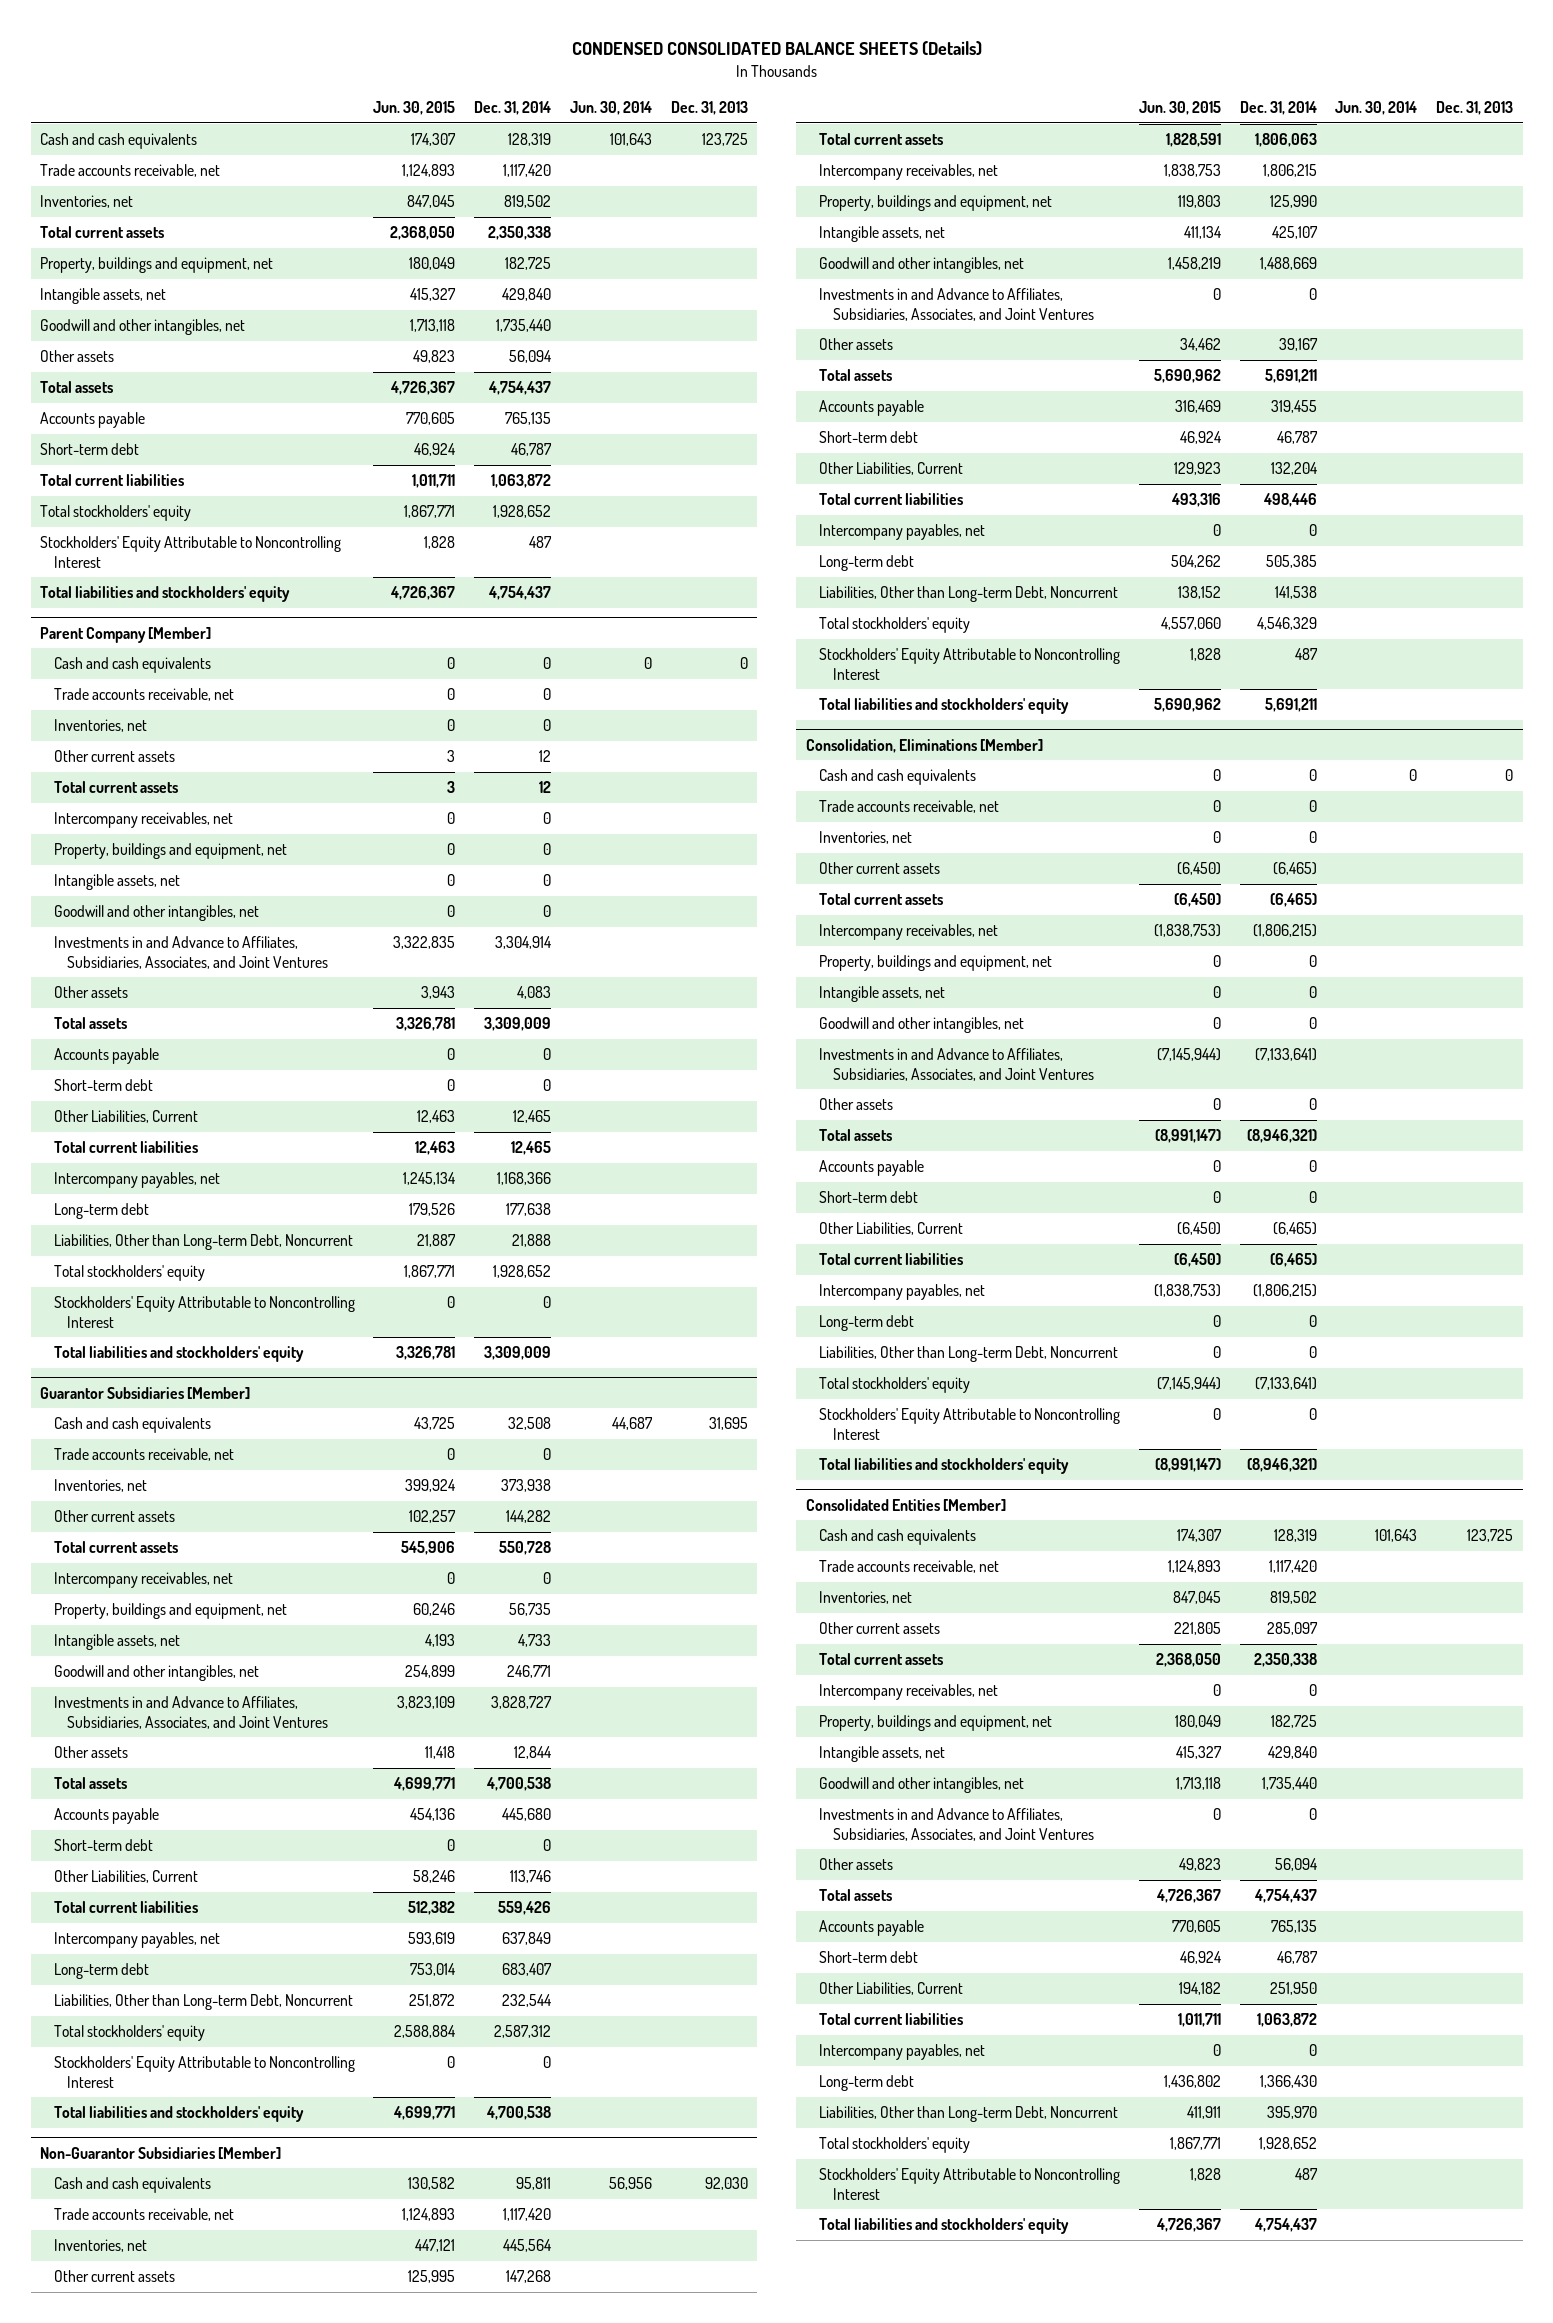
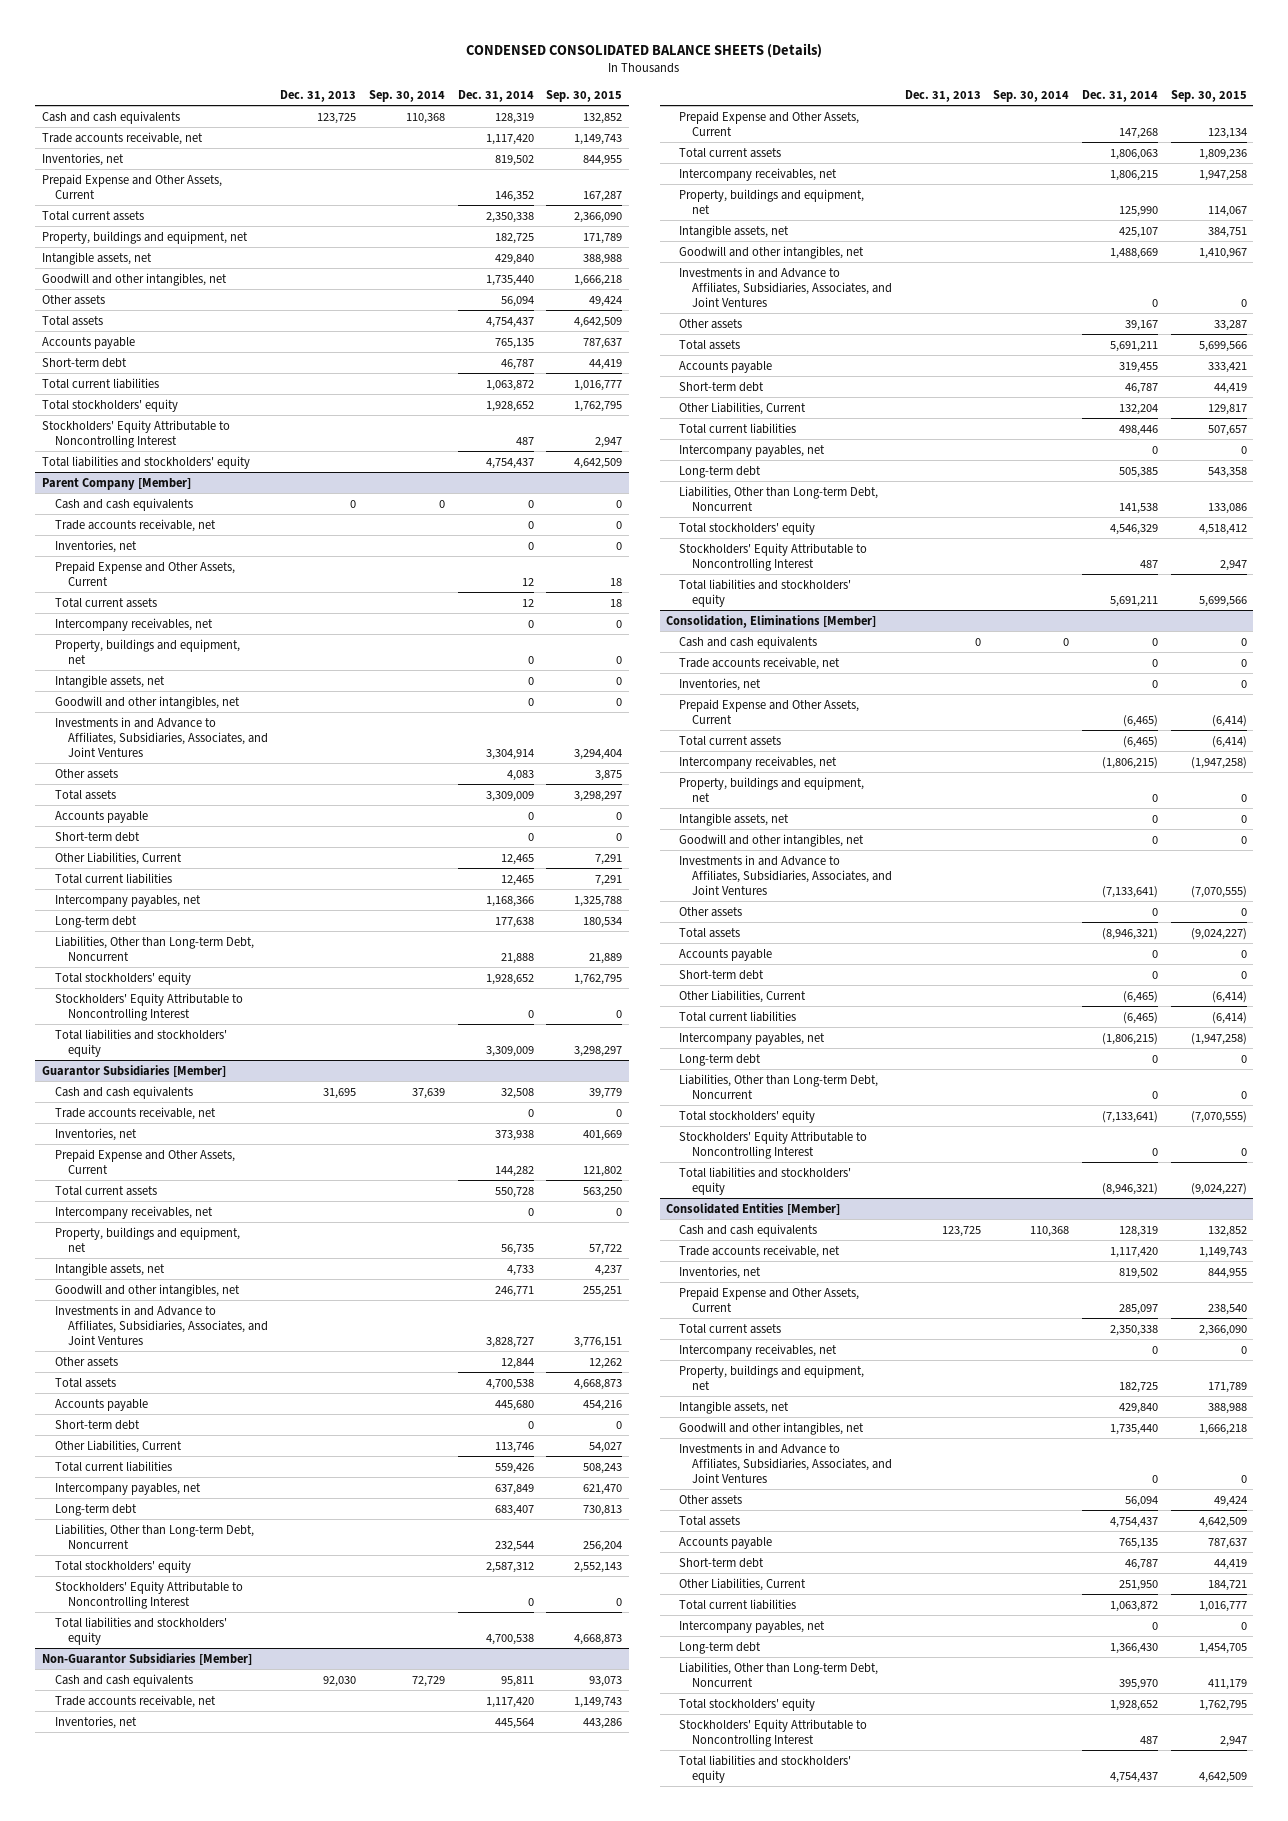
- | Jun. 30, 2015 | Dec. 31, 2014 | Jun. 30, 2014 | Dec. 31, 2013
+ | Dec. 31, 2013 | Sep. 30, 2014 | Dec. 31, 2014 | Sep. 30, 2015
+ Prepaid Expense and Other Assets, Current | | | 146,352 | 167,287
@ Parent Company [Member]
- Other current assets | 3 | 12 | |
+ Prepaid Expense and Other Assets, Current | | | 12 | 18
@ Guarantor Subsidiaries [Member]
- Other current assets | 102,257 | 144,282 | |
+ Prepaid Expense and Other Assets, Current | | | 144,282 | 121,802
@ Non-Guarantor Subsidiaries [Member]
- Other current assets | 125,995 | 147,268 | |
+ Prepaid Expense and Other Assets, Current | | | 147,268 | 123,134
@ Consolidation, Eliminations [Member]
- Other current assets | (6,450) | (6,465) | |
+ Prepaid Expense and Other Assets, Current | | | (6,465) | (6,414)
@ Consolidated Entities [Member]
- Other current assets | 221,805 | 285,097 | |
+ Prepaid Expense and Other Assets, Current | | | 285,097 | 238,540

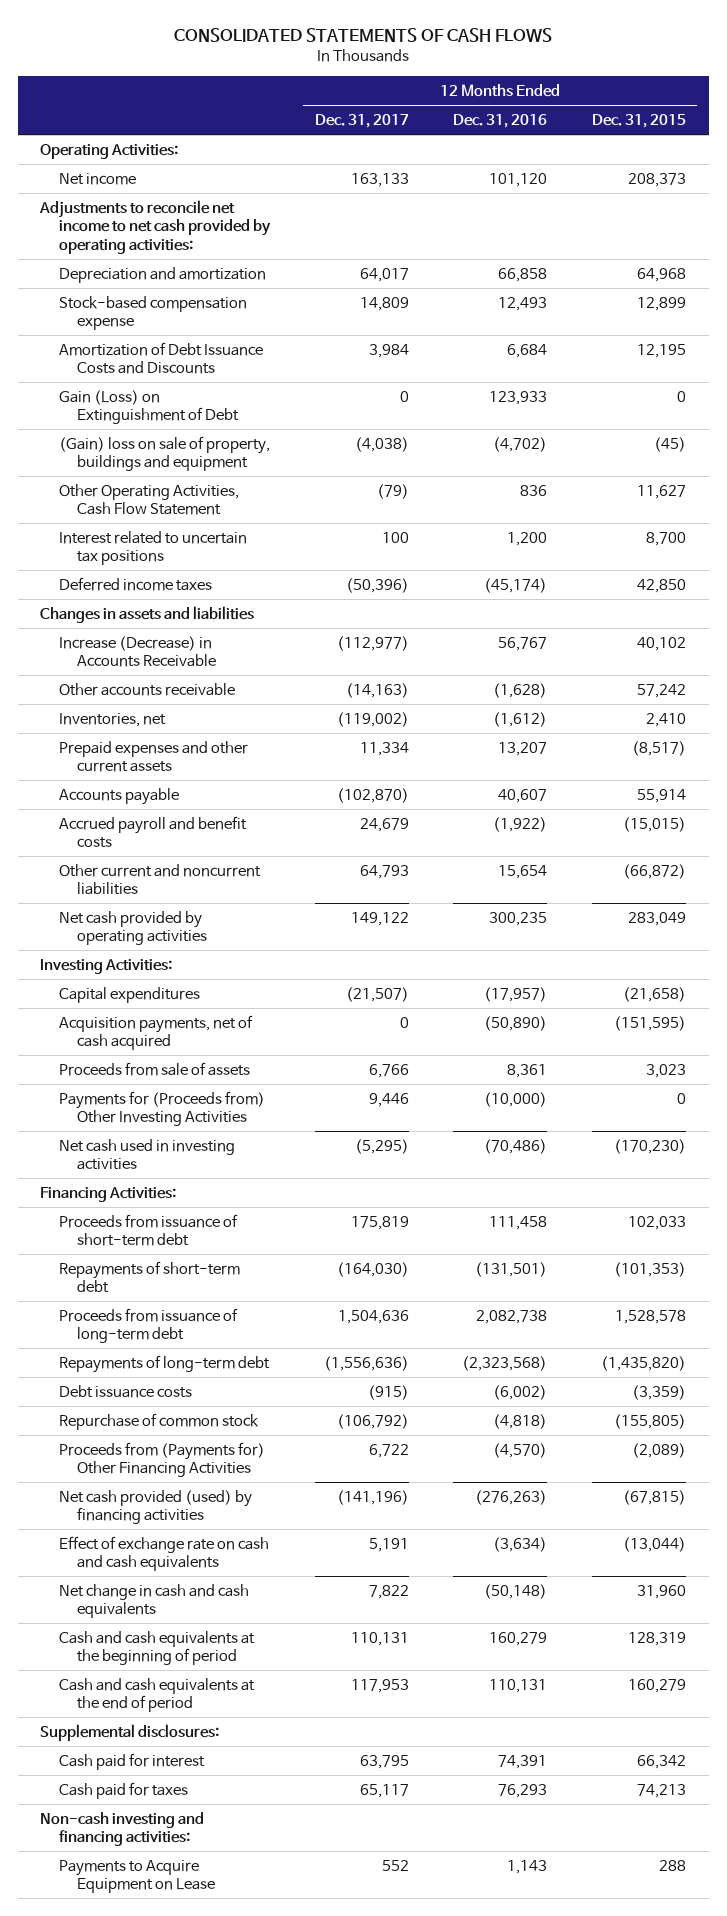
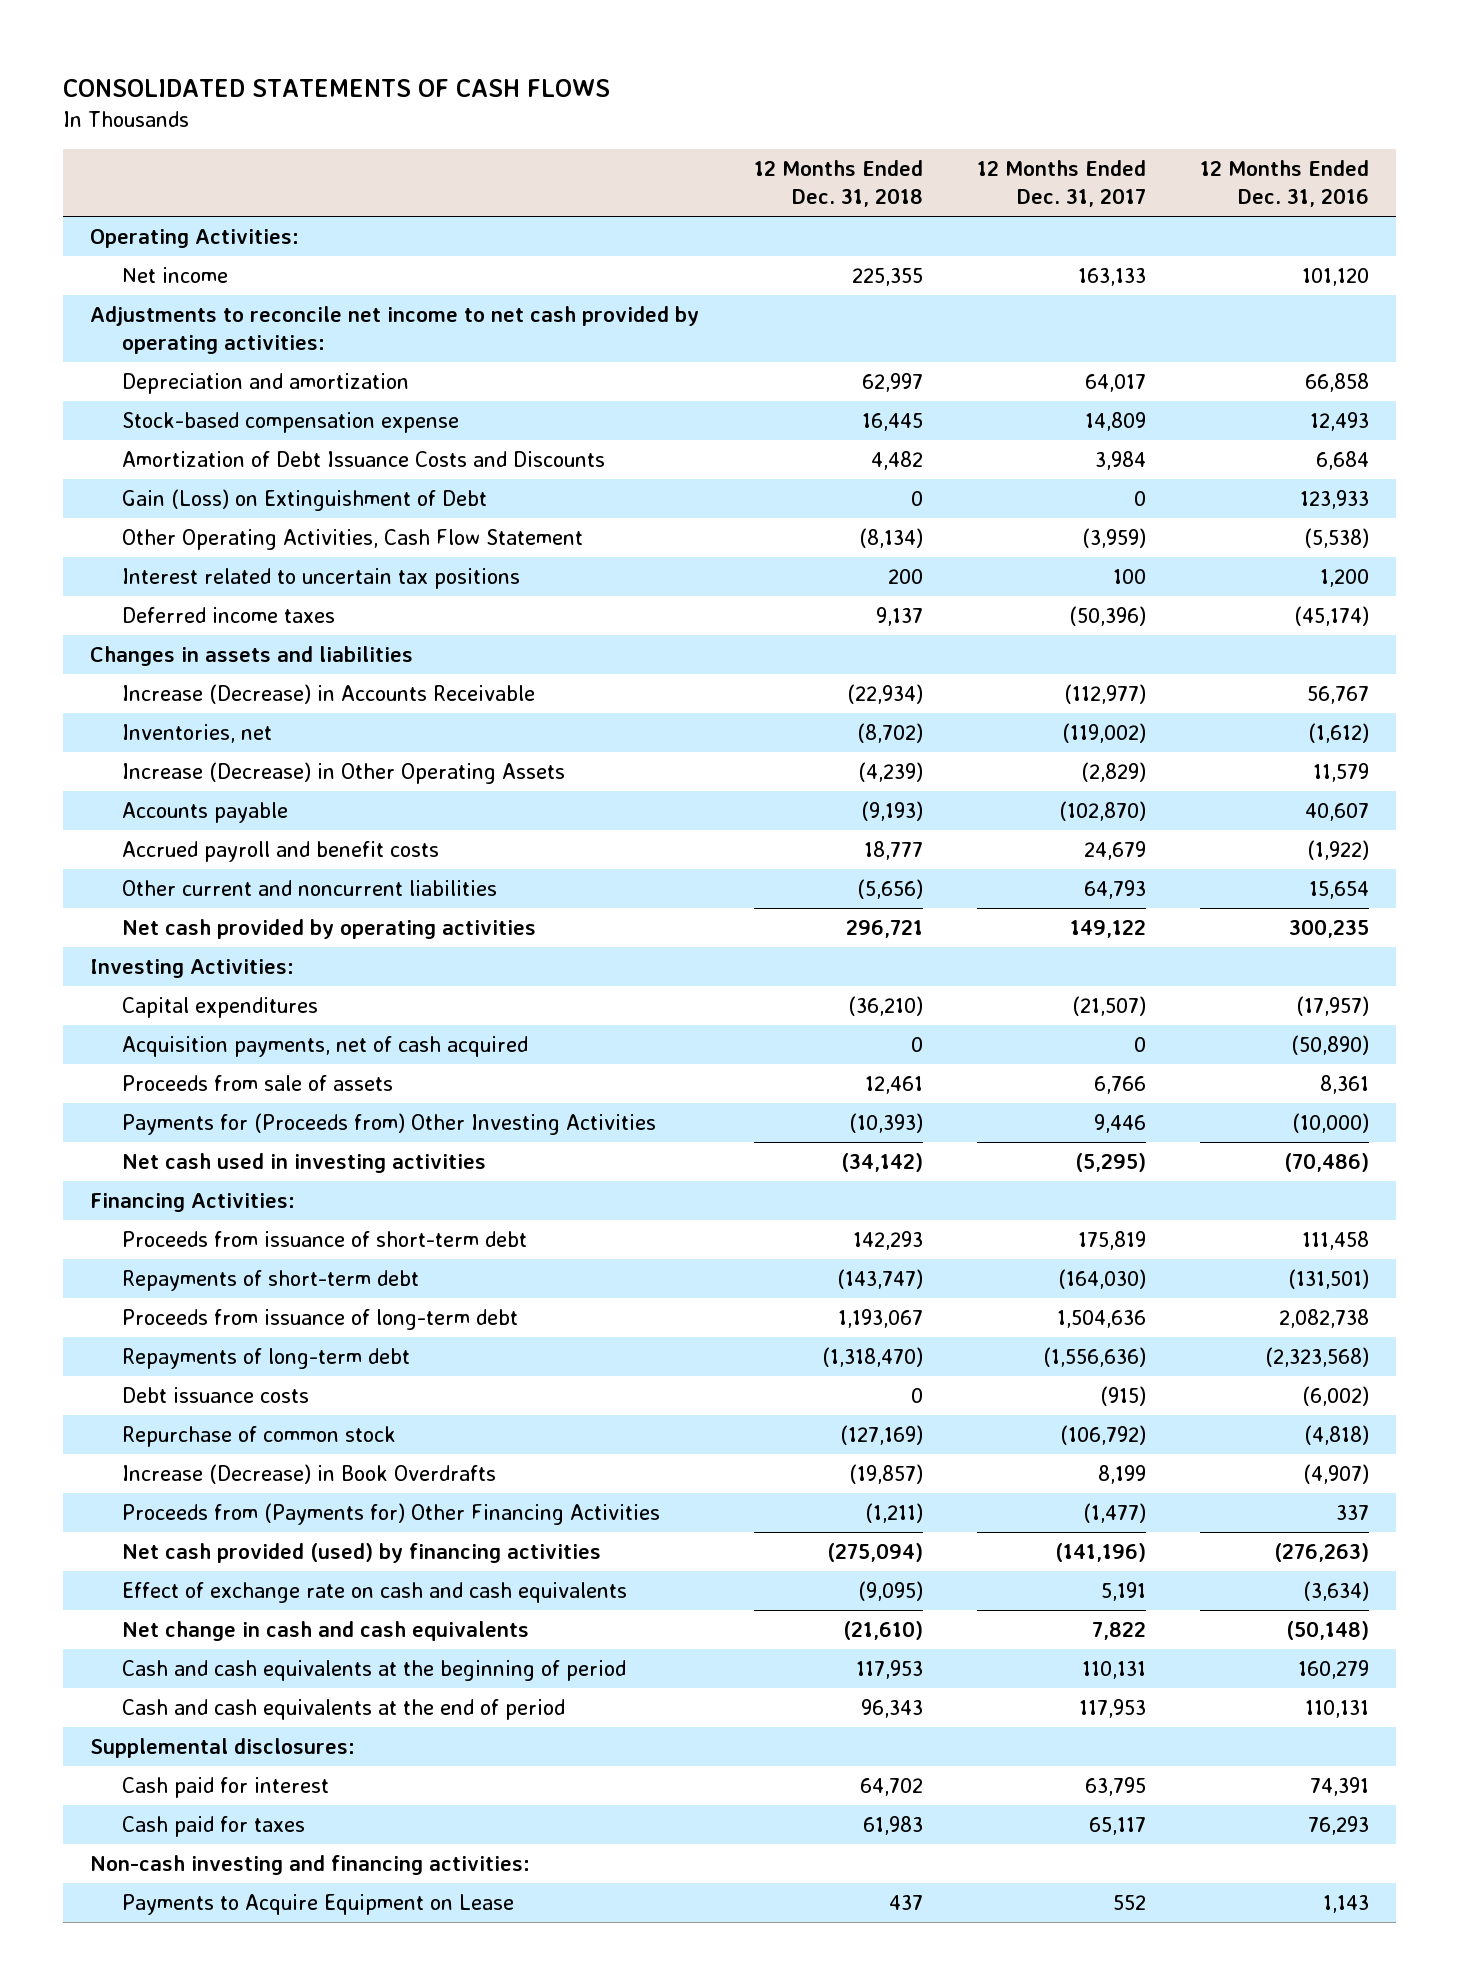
- | 12 Months Ended Dec. 31, 2017 | 12 Months Ended Dec. 31, 2016 | 12 Months Ended Dec. 31, 2015
+ | 12 Months Ended Dec. 31, 2018 | 12 Months Ended Dec. 31, 2017 | 12 Months Ended Dec. 31, 2016
- (Gain) loss on sale of property, buildings and equipment | (4,038) | (4,702) | (45)
- Other Operating Activities, Cash Flow Statement | (79) | 836 | 11,627
+ Other Operating Activities, Cash Flow Statement | (8,134) | (3,959) | (5,538)
- Other accounts receivable | (14,163) | (1,628) | 57,242
- Prepaid expenses and other current assets | 11,334 | 13,207 | (8,517)
+ Increase (Decrease) in Other Operating Assets | (4,239) | (2,829) | 11,579
- Proceeds from (Payments for) Other Financing Activities | 6,722 | (4,570) | (2,089)
+ Increase (Decrease) in Book Overdrafts | (19,857) | 8,199 | (4,907)
+ Proceeds from (Payments for) Other Financing Activities | (1,211) | (1,477) | 337

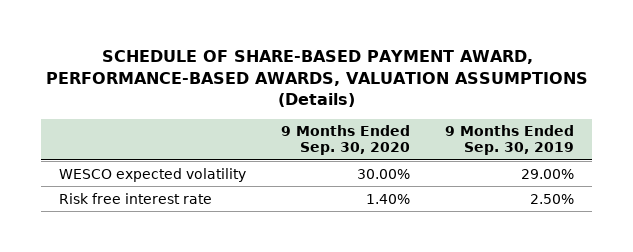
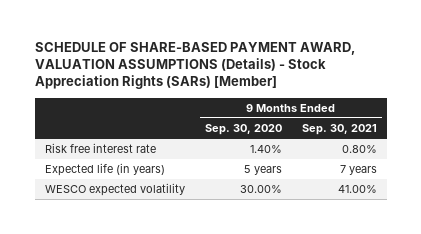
- SCHEDULE OF SHARE-BASED PAYMENT AWARD, PERFORMANCE-BASED AWARDS, VALUATION ASSUMPTIONS (Details)
+ SCHEDULE OF SHARE-BASED PAYMENT AWARD, VALUATION ASSUMPTIONS (Details) - Stock Appreciation Rights (SARs) [Member]
- | 9 Months Ended Sep. 30, 2020 | 9 Months Ended Sep. 30, 2019
+ | 9 Months Ended Sep. 30, 2020 | 9 Months Ended Sep. 30, 2021
+ Expected life (in years) | 5 years | 7 years
moved down: WESCO expected volatility | 30.00% | 41.00%

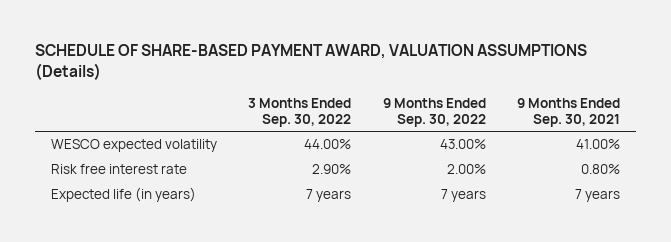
- SCHEDULE OF SHARE-BASED PAYMENT AWARD, VALUATION ASSUMPTIONS (Details) - Stock Appreciation Rights (SARs) [Member]
+ SCHEDULE OF SHARE-BASED PAYMENT AWARD, VALUATION ASSUMPTIONS (Details)
- | 9 Months Ended Sep. 30, 2020 | 9 Months Ended Sep. 30, 2021
+ | 3 Months Ended Sep. 30, 2022 | 9 Months Ended Sep. 30, 2022 | 9 Months Ended Sep. 30, 2021
moved up: WESCO expected volatility | 44.00% | 43.00% | 41.00%

